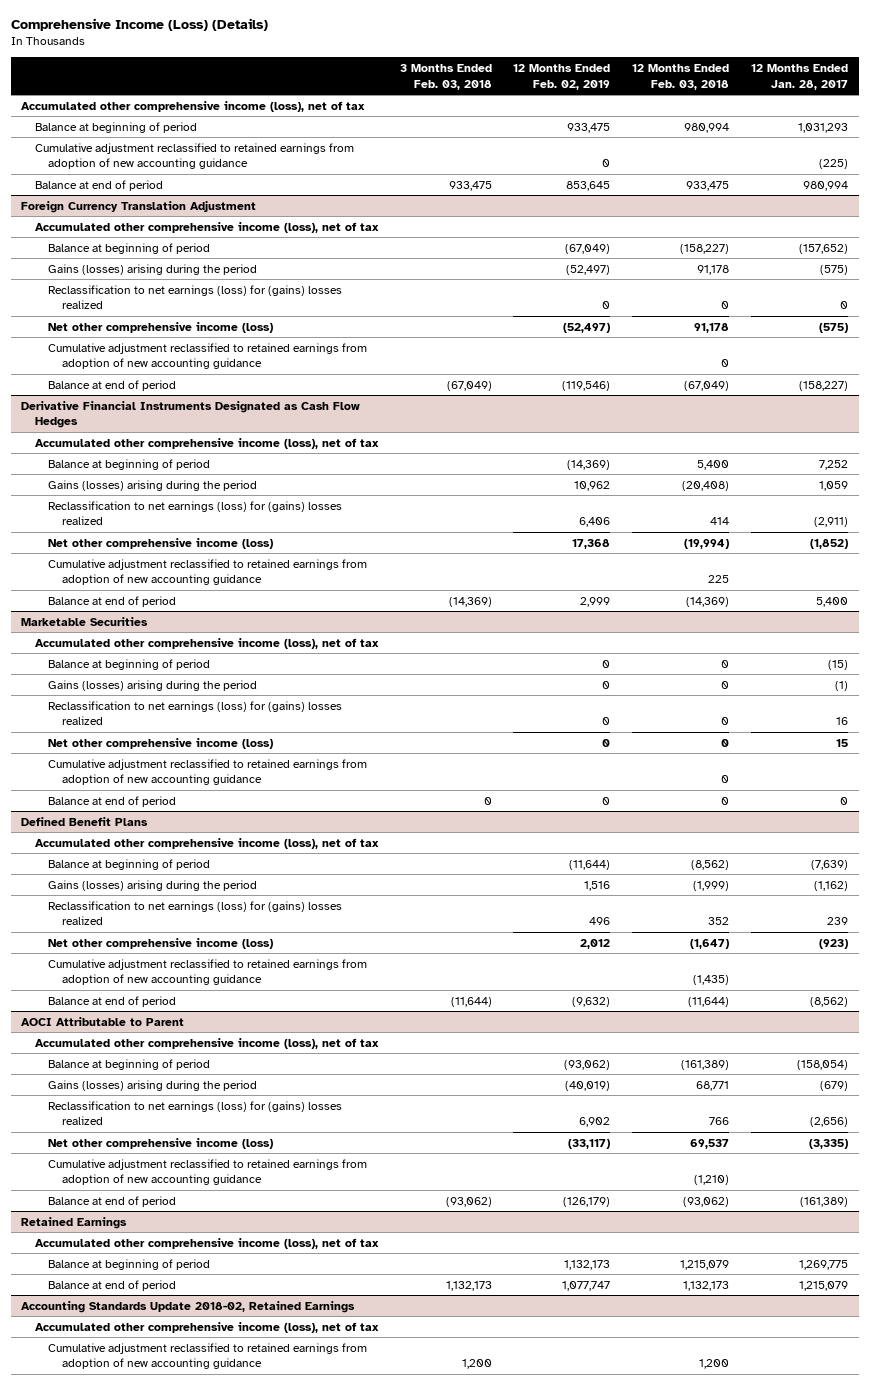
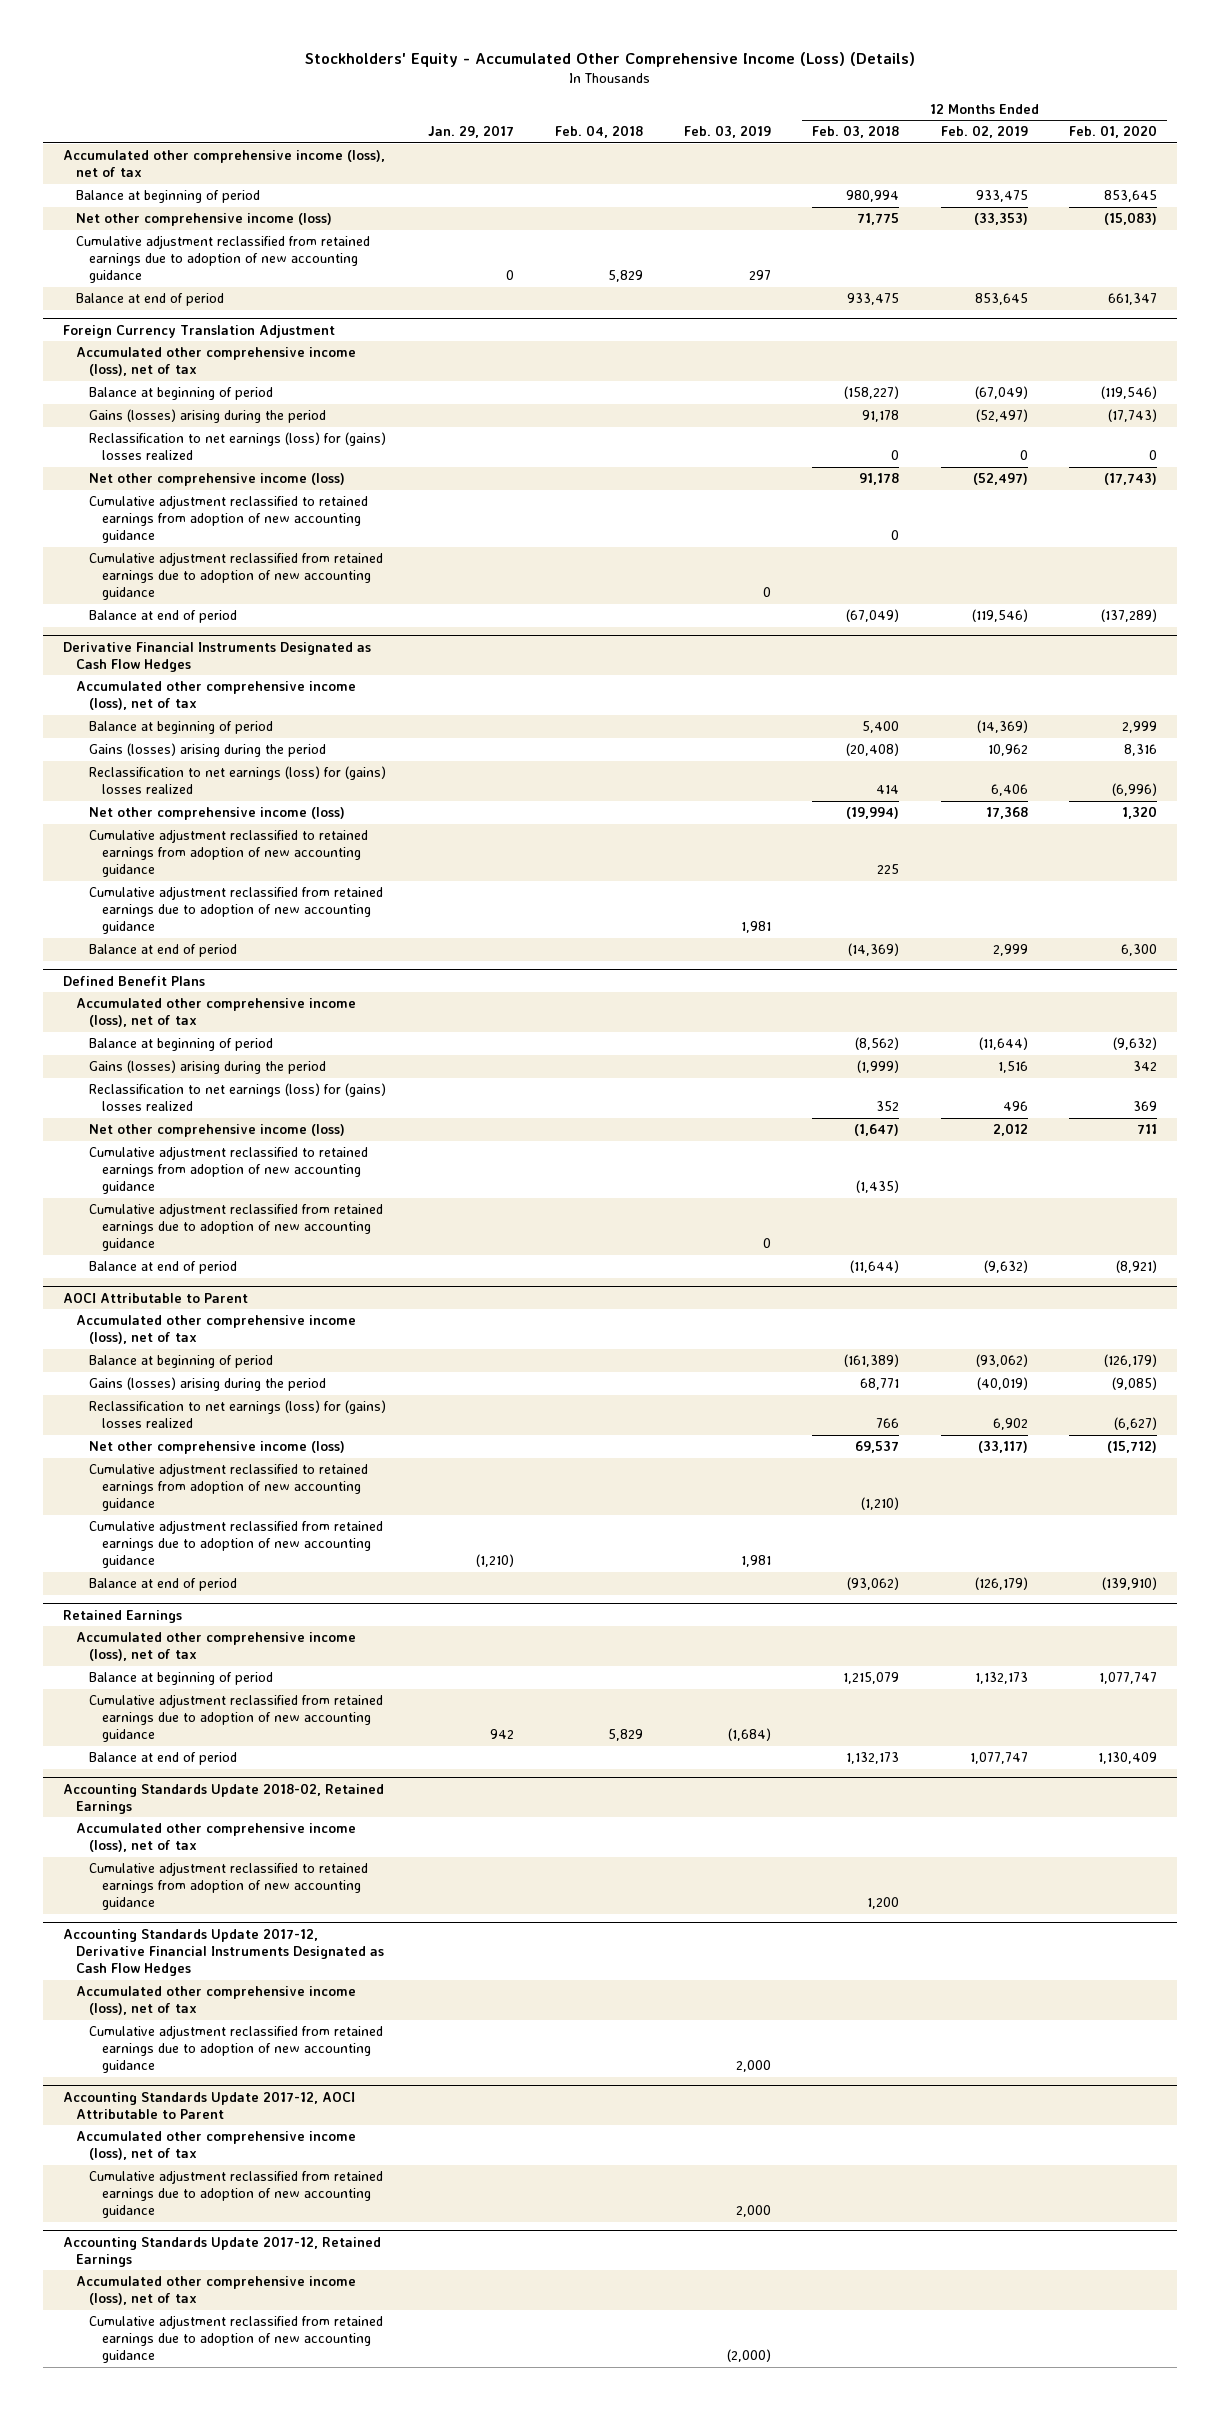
- Comprehensive Income (Loss) (Details)
+ Stockholders' Equity - Accumulated Other Comprehensive Income (Loss) (Details)
- | 3 Months Ended Feb. 03, 2018 | 12 Months Ended Feb. 02, 2019 | 12 Months Ended Feb. 03, 2018 | 12 Months Ended Jan. 28, 2017
+ | Jan. 29, 2017 | Feb. 04, 2018 | Feb. 03, 2019 | 12 Months Ended Feb. 03, 2018 | 12 Months Ended Feb. 02, 2019 | 12 Months Ended Feb. 01, 2020
- Cumulative adjustment reclassified to retained earnings from adoption of new accounting guidance | | 0 | | (225)
+ Net other comprehensive income (loss) | | | | 71,775 | (33,353) | (15,083)
+ Cumulative adjustment reclassified from retained earnings due to adoption of new accounting guidance | 0 | 5,829 | 297 | | |
@ Foreign Currency Translation Adjustment
+ Cumulative adjustment reclassified from retained earnings due to adoption of new accounting guidance | | | 0 | | |
@ Derivative Financial Instruments Designated as Cash Flow Hedges
+ Cumulative adjustment reclassified from retained earnings due to adoption of new accounting guidance | | | 1,981 | | |
- Marketable Securities
- Accumulated other comprehensive income (loss), net of tax
- Balance at beginning of period | | 0 | 0 | (15)
- Gains (losses) arising during the period | | 0 | 0 | (1)
- Reclassification to net earnings (loss) for (gains) losses realized | | 0 | 0 | 16
- Net other comprehensive income (loss) | | 0 | 0 | 15
- Cumulative adjustment reclassified to retained earnings from adoption of new accounting guidance | | | 0 |
- Balance at end of period | 0 | 0 | 0 | 0
@ Defined Benefit Plans
+ Cumulative adjustment reclassified from retained earnings due to adoption of new accounting guidance | | | 0 | | |
@ AOCI Attributable to Parent
+ Cumulative adjustment reclassified from retained earnings due to adoption of new accounting guidance | (1,210) | | 1,981 | | |
@ Retained Earnings
+ Cumulative adjustment reclassified from retained earnings due to adoption of new accounting guidance | 942 | 5,829 | (1,684) | | |
+ Accounting Standards Update 2017-12, Derivative Financial Instruments Designated as Cash Flow Hedges
+ Accumulated other comprehensive income (loss), net of tax
+ Cumulative adjustment reclassified from retained earnings due to adoption of new accounting guidance | | | 2,000 | | |
+ Accounting Standards Update 2017-12, AOCI Attributable to Parent
+ Accumulated other comprehensive income (loss), net of tax
+ Cumulative adjustment reclassified from retained earnings due to adoption of new accounting guidance | | | 2,000 | | |
+ Accounting Standards Update 2017-12, Retained Earnings
+ Accumulated other comprehensive income (loss), net of tax
+ Cumulative adjustment reclassified from retained earnings due to adoption of new accounting guidance | | | (2,000) | | |

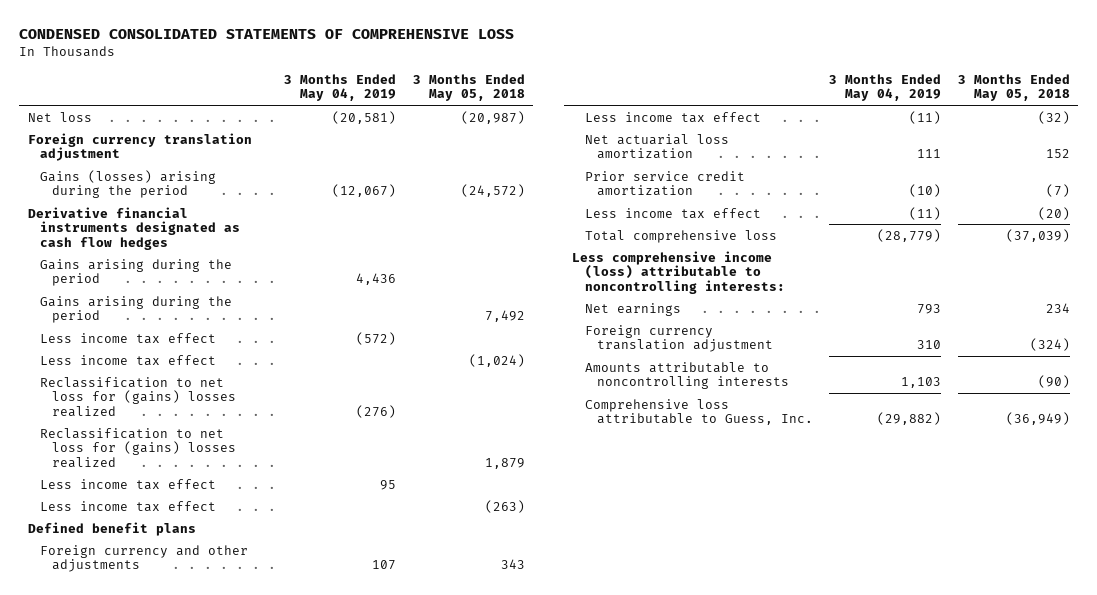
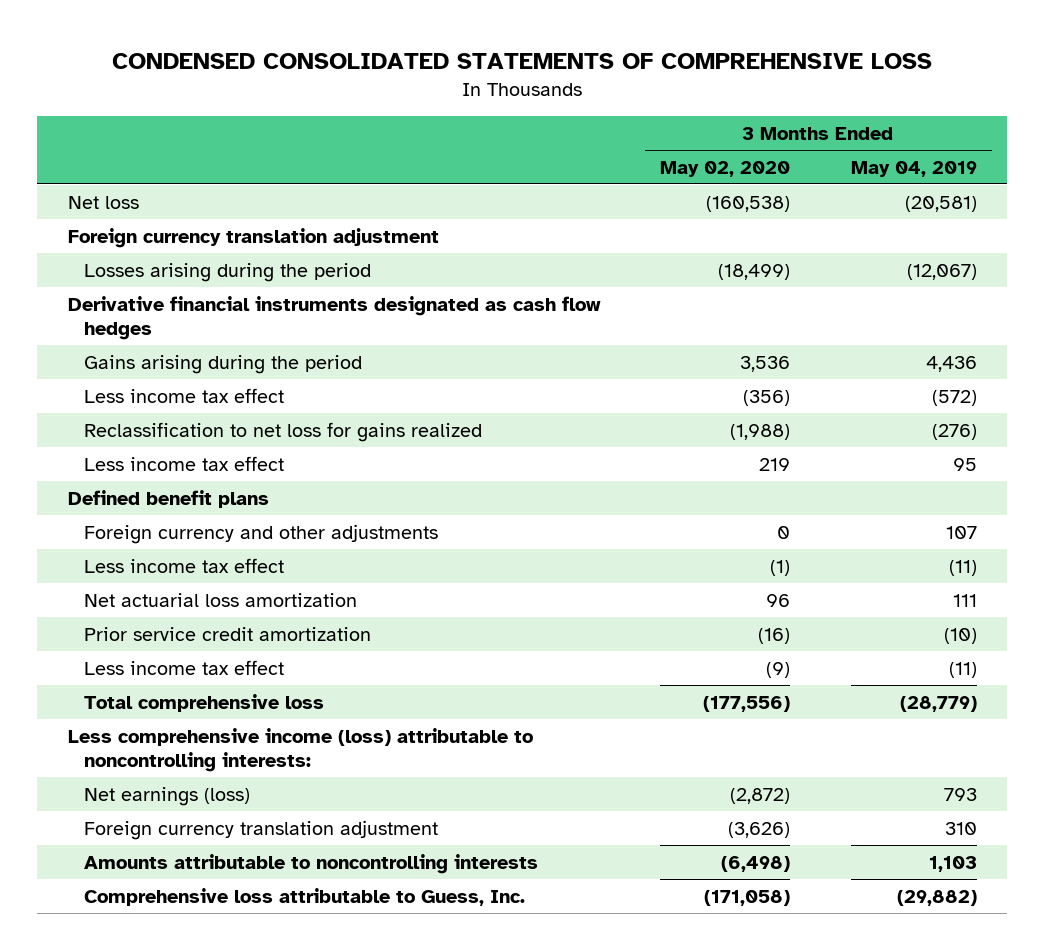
- | 3 Months Ended May 04, 2019 | 3 Months Ended May 05, 2018
+ | 3 Months Ended May 02, 2020 | 3 Months Ended May 04, 2019
- Gains (losses) arising during the period | (12,067) | (24,572)
+ Losses arising during the period | (18,499) | (12,067)
- Gains arising during the period | | 7,492
- Less income tax effect | | (1,024)
- Reclassification to net loss for (gains) losses realized | (276) |
- Reclassification to net loss for (gains) losses realized | | 1,879
+ Reclassification to net loss for gains realized | (1,988) | (276)
- Less income tax effect | | (263)
- Net earnings | 793 | 234
+ Net earnings (loss) | (2,872) | 793

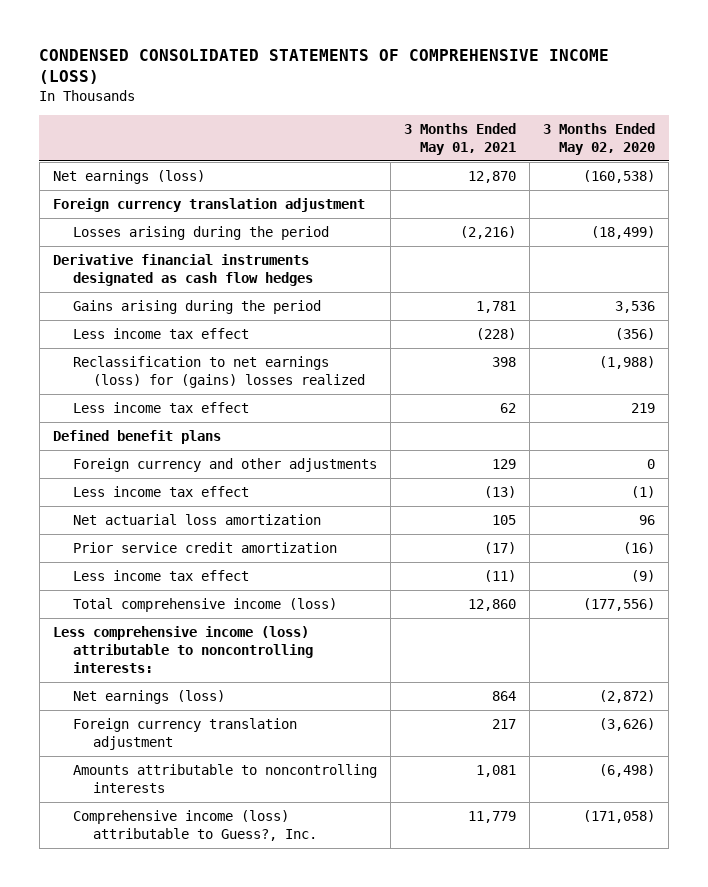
- CONDENSED CONSOLIDATED STATEMENTS OF COMPREHENSIVE LOSS
+ CONDENSED CONSOLIDATED STATEMENTS OF COMPREHENSIVE INCOME (LOSS)
- | 3 Months Ended May 02, 2020 | 3 Months Ended May 04, 2019
+ | 3 Months Ended May 01, 2021 | 3 Months Ended May 02, 2020
- Net loss | (160,538) | (20,581)
+ Net earnings (loss) | 12,870 | (160,538)
- Reclassification to net loss for gains realized | (1,988) | (276)
+ Reclassification to net earnings (loss) for (gains) losses realized | 398 | (1,988)
- Total comprehensive loss | (177,556) | (28,779)
+ Total comprehensive income (loss) | 12,860 | (177,556)
- Comprehensive loss attributable to Guess, Inc. | (171,058) | (29,882)
+ Comprehensive income (loss) attributable to Guess?, Inc. | 11,779 | (171,058)

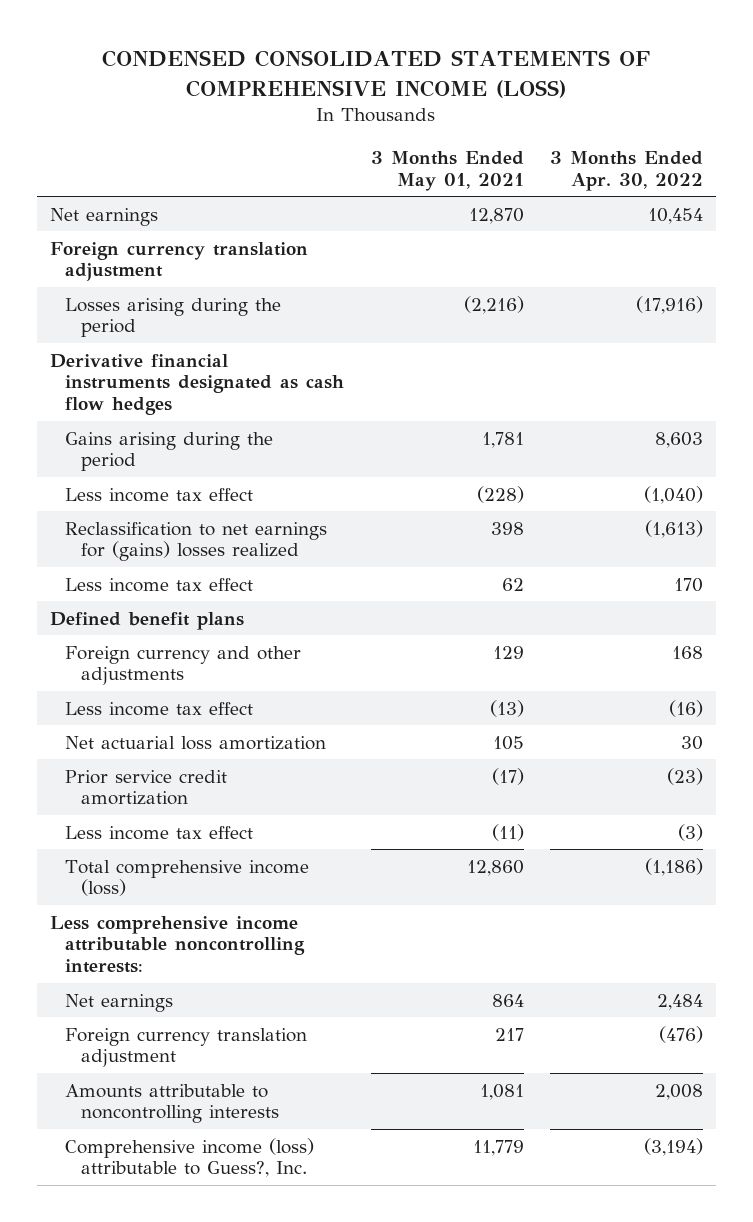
- | 3 Months Ended May 01, 2021 | 3 Months Ended May 02, 2020
+ | 3 Months Ended May 01, 2021 | 3 Months Ended Apr. 30, 2022
- Net earnings (loss) | 12,870 | (160,538)
+ Net earnings | 12,870 | 10,454
- Reclassification to net earnings (loss) for (gains) losses realized | 398 | (1,988)
+ Reclassification to net earnings for (gains) losses realized | 398 | (1,613)
- Less comprehensive income (loss) attributable to noncontrolling interests:
- Net earnings (loss) | 864 | (2,872)
+ Less comprehensive income attributable noncontrolling interests:
+ Net earnings | 864 | 2,484

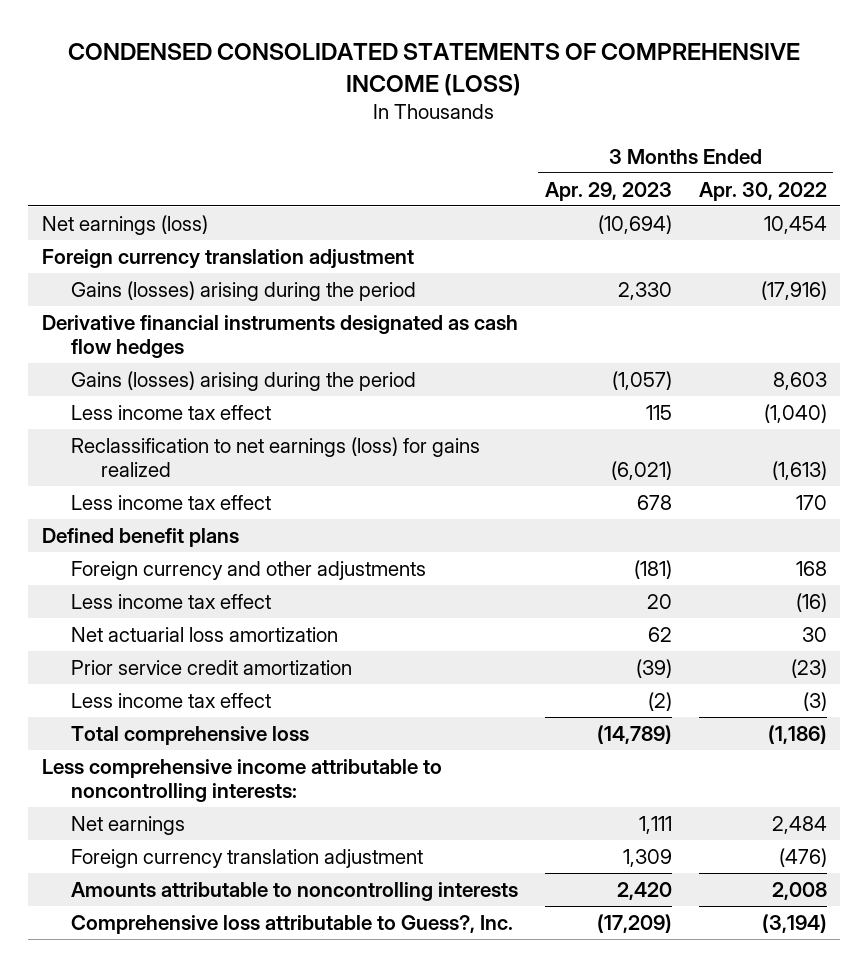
- | 3 Months Ended May 01, 2021 | 3 Months Ended Apr. 30, 2022
+ | 3 Months Ended Apr. 29, 2023 | 3 Months Ended Apr. 30, 2022
- Net earnings | 12,870 | 10,454
+ Net earnings (loss) | (10,694) | 10,454
- Losses arising during the period | (2,216) | (17,916)
+ Gains (losses) arising during the period | 2,330 | (17,916)
- Gains arising during the period | 1,781 | 8,603
+ Gains (losses) arising during the period | (1,057) | 8,603
- Reclassification to net earnings for (gains) losses realized | 398 | (1,613)
+ Reclassification to net earnings (loss) for gains realized | (6,021) | (1,613)
- Total comprehensive income (loss) | 12,860 | (1,186)
- Less comprehensive income attributable noncontrolling interests:
+ Total comprehensive loss | (14,789) | (1,186)
+ Less comprehensive income attributable to noncontrolling interests:
- Comprehensive income (loss) attributable to Guess?, Inc. | 11,779 | (3,194)
+ Comprehensive loss attributable to Guess?, Inc. | (17,209) | (3,194)

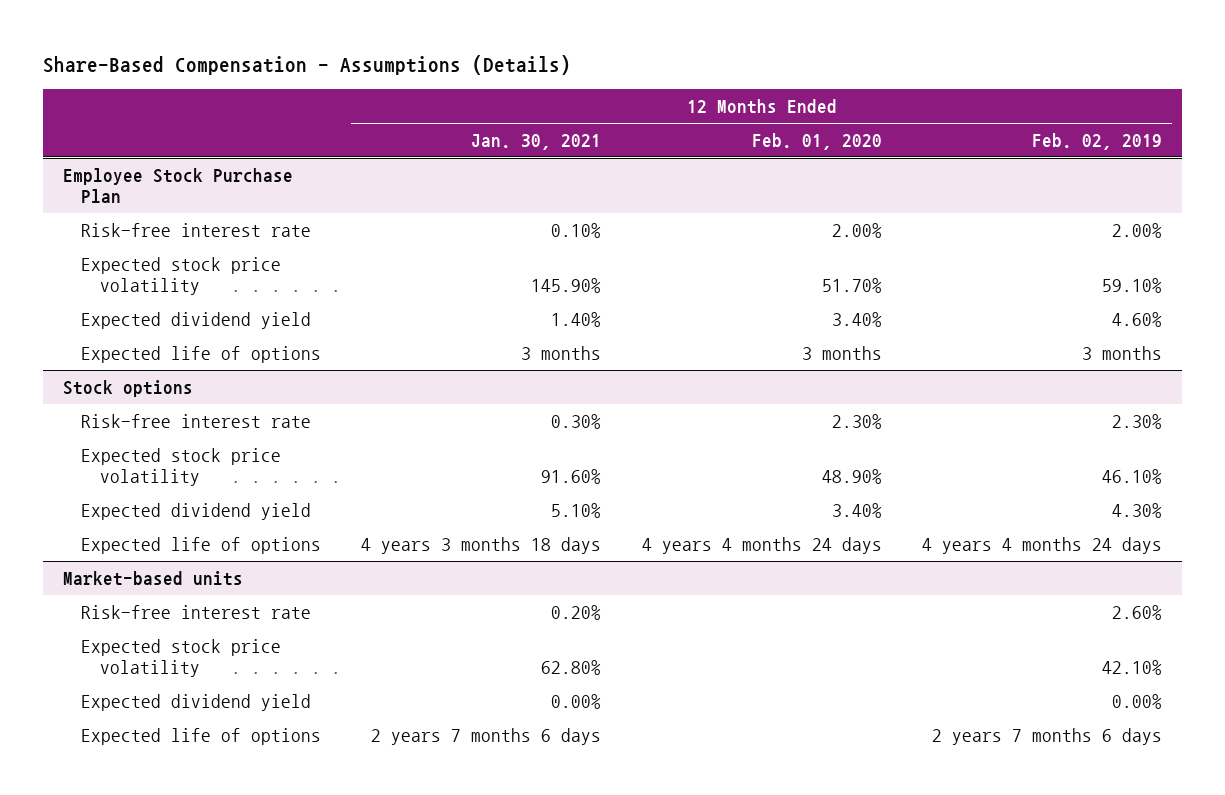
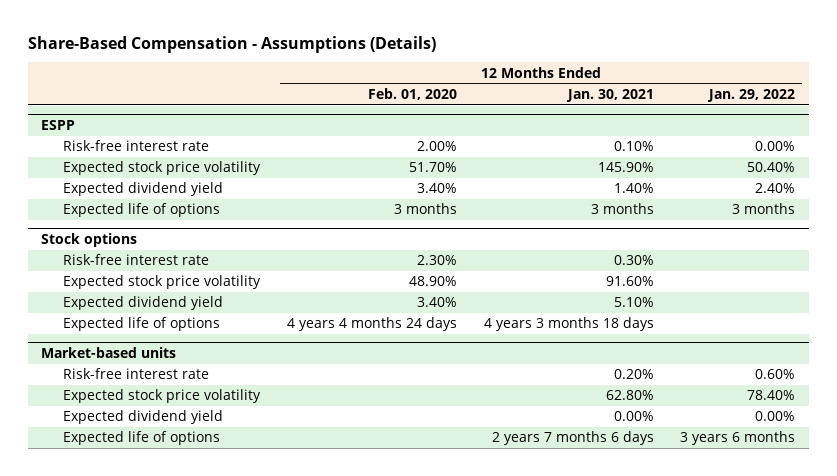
- | 12 Months Ended Jan. 30, 2021 | 12 Months Ended Feb. 01, 2020 | 12 Months Ended Feb. 02, 2019
+ | 12 Months Ended Feb. 01, 2020 | 12 Months Ended Jan. 30, 2021 | 12 Months Ended Jan. 29, 2022
- Employee Stock Purchase Plan
+ ESPP

